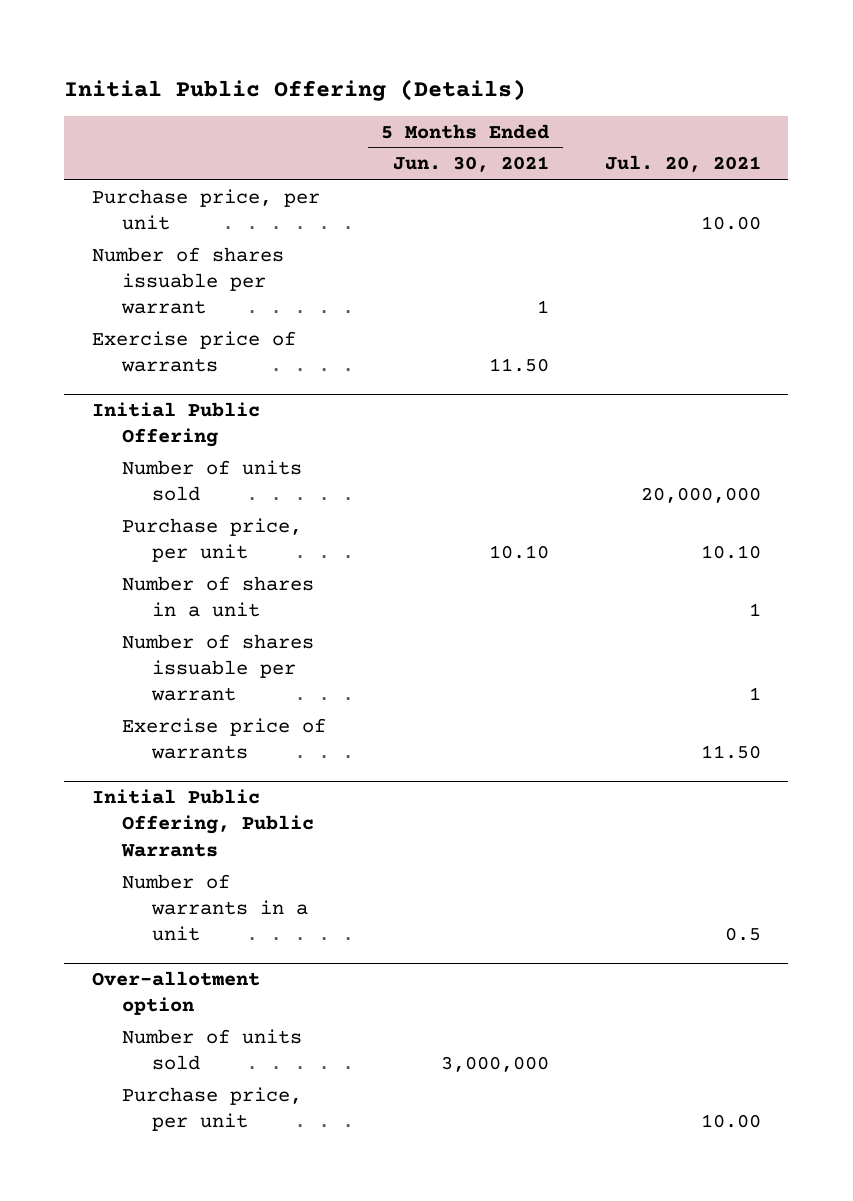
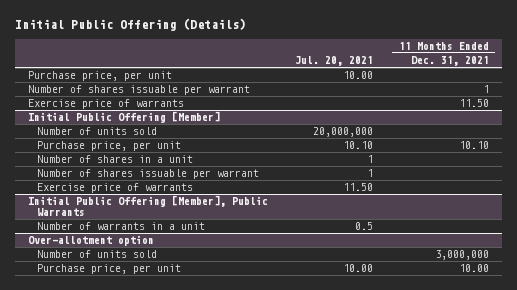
- | 5 Months Ended Jun. 30, 2021 | Jul. 20, 2021
+ | Jul. 20, 2021 | 11 Months Ended Dec. 31, 2021
- Initial Public Offering
+ Initial Public Offering [Member]
- Initial Public Offering, Public Warrants
+ Initial Public Offering [Member], Public Warrants

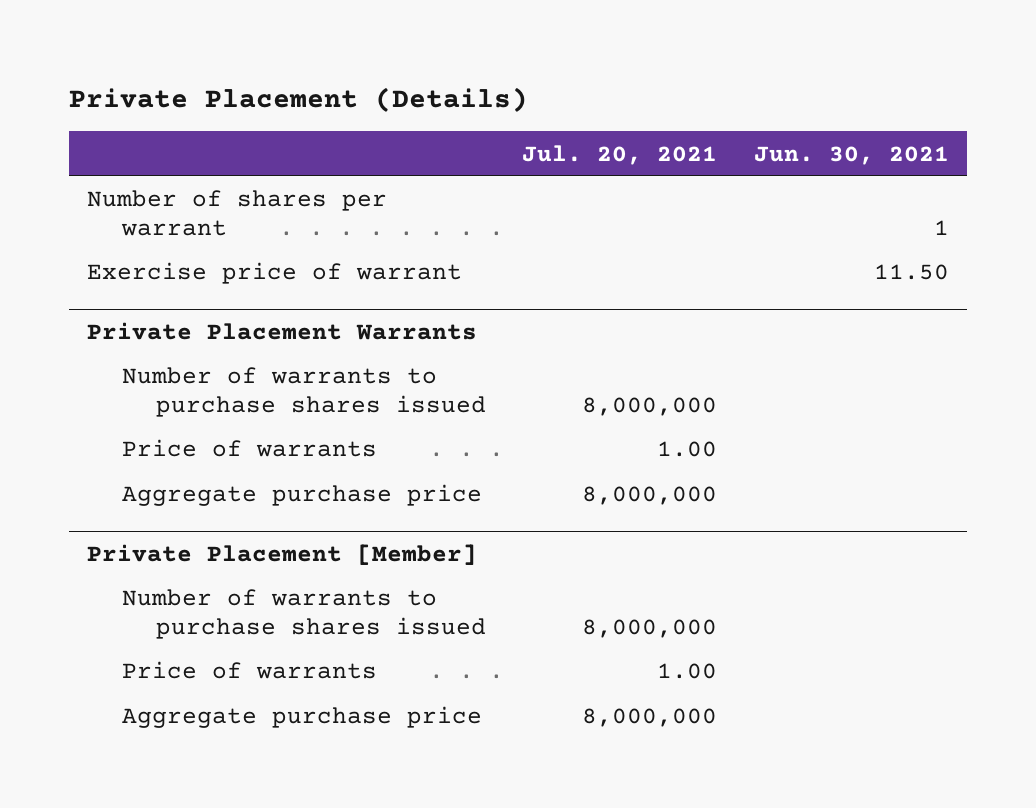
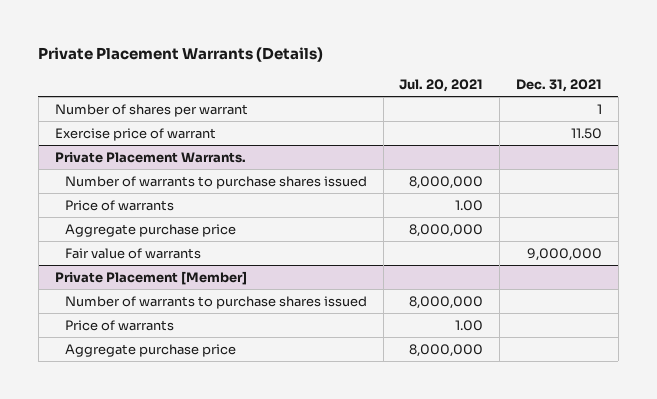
- Private Placement (Details)
+ Private Placement Warrants (Details)
- | Jul. 20, 2021 | Jun. 30, 2021
+ | Jul. 20, 2021 | Dec. 31, 2021
- Private Placement Warrants
+ Private Placement Warrants.
+ Fair value of warrants | | 9,000,000

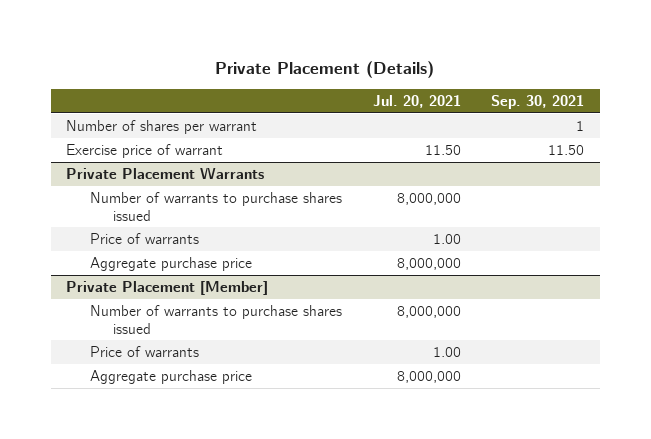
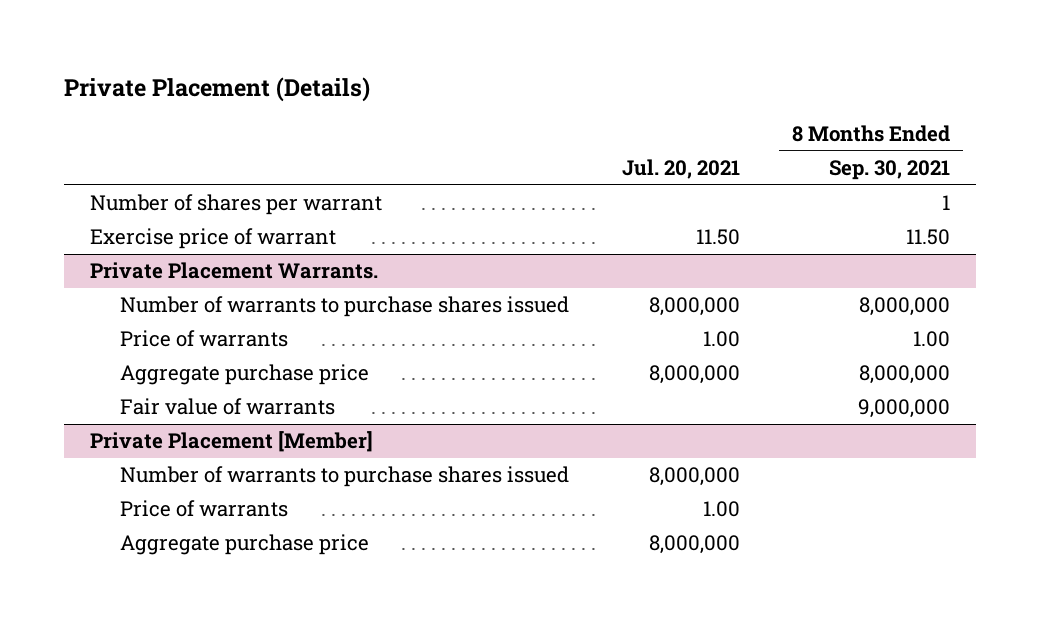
- | Jul. 20, 2021 | Sep. 30, 2021
+ | Jul. 20, 2021 | 8 Months Ended Sep. 30, 2021
- Private Placement Warrants
+ Private Placement Warrants.
+ Fair value of warrants | | 9,000,000

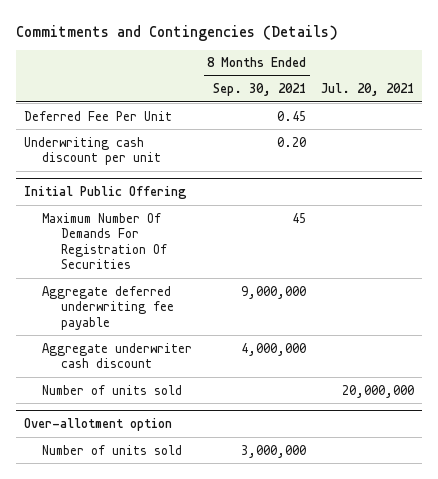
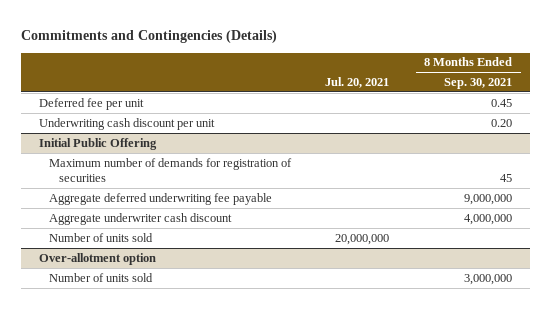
- | 8 Months Ended Sep. 30, 2021 | Jul. 20, 2021
+ | Jul. 20, 2021 | 8 Months Ended Sep. 30, 2021
- Deferred Fee Per Unit | 0.45 |
+ Deferred fee per unit | | 0.45
@ Initial Public Offering
- Maximum Number Of Demands For Registration Of Securities | 45 |
+ Maximum number of demands for registration of securities | | 45

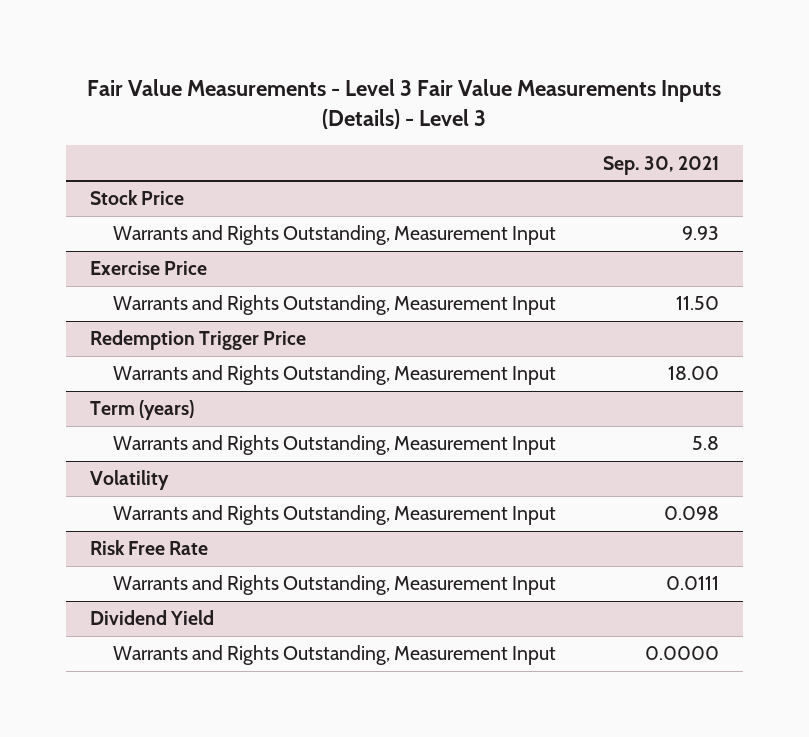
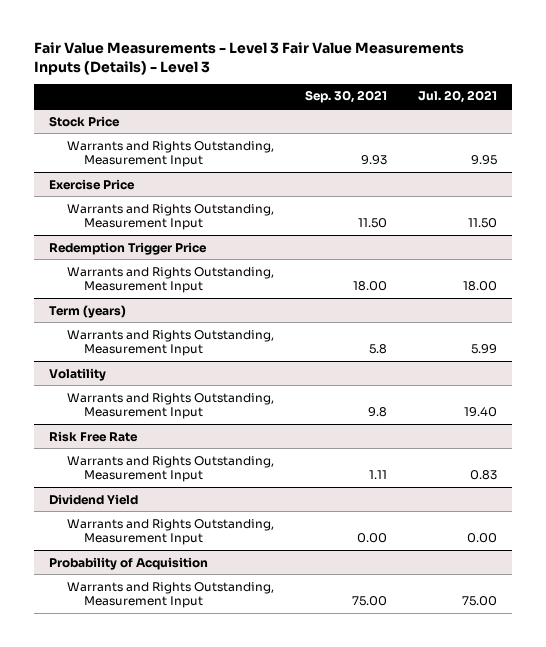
- | Sep. 30, 2021
+ | Sep. 30, 2021 | Jul. 20, 2021
@ Volatility
- Warrants and Rights Outstanding, Measurement Input | 0.098
+ Warrants and Rights Outstanding, Measurement Input | 9.8 | 19.40
@ Risk Free Rate
- Warrants and Rights Outstanding, Measurement Input | 0.0111
+ Warrants and Rights Outstanding, Measurement Input | 1.11 | 0.83
@ Dividend Yield
- Warrants and Rights Outstanding, Measurement Input | 0.0000
+ Warrants and Rights Outstanding, Measurement Input | 0.00 | 0.00
+ Probability of Acquisition
+ Warrants and Rights Outstanding, Measurement Input | 75.00 | 75.00

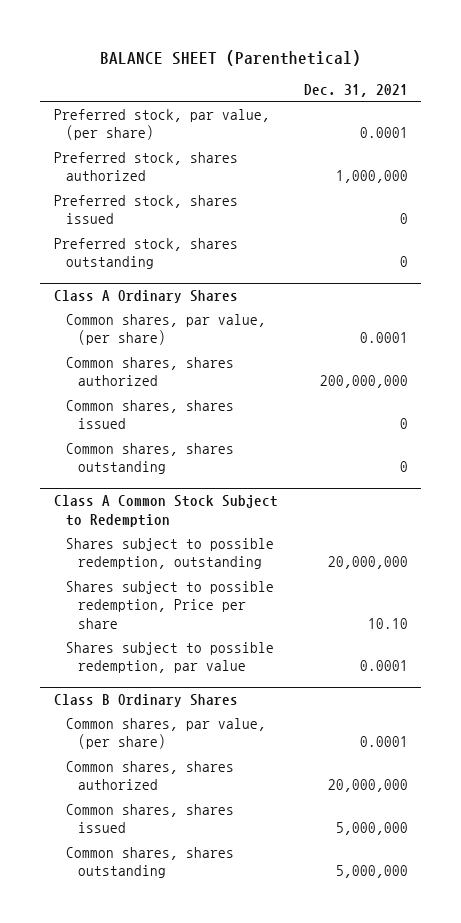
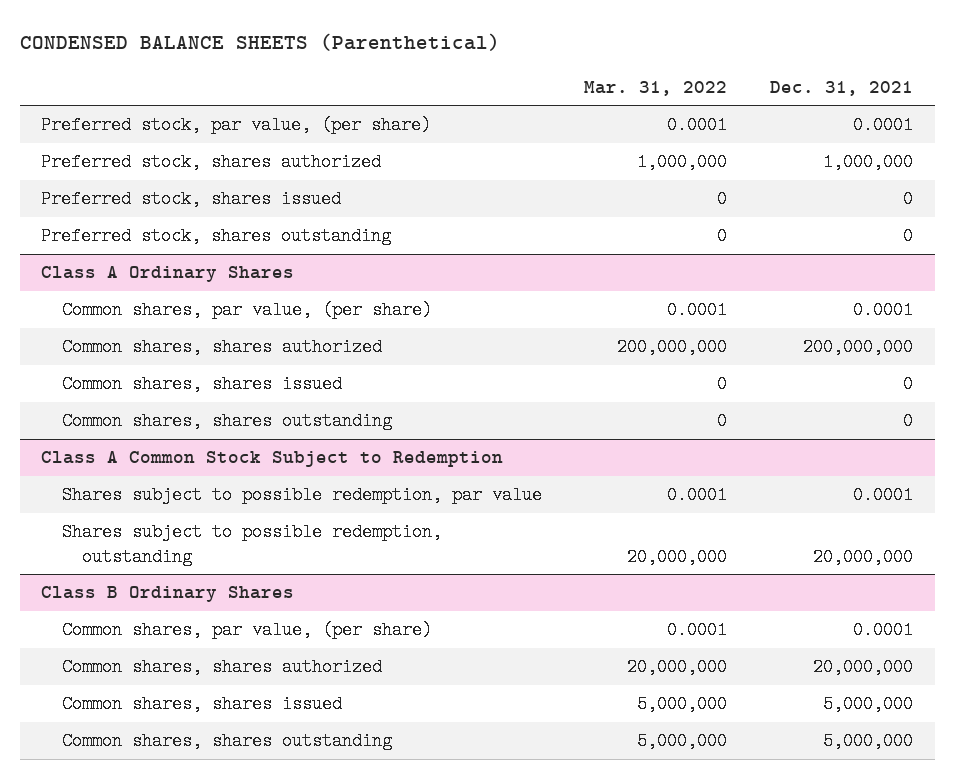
- BALANCE SHEET (Parenthetical)
+ CONDENSED BALANCE SHEETS (Parenthetical)
- | Dec. 31, 2021
+ | Mar. 31, 2022 | Dec. 31, 2021
@ Class A Common Stock Subject to Redemption
- Shares subject to possible redemption, Price per share | 10.10
moved down: Shares subject to possible redemption, outstanding | 20,000,000 | 20,000,000

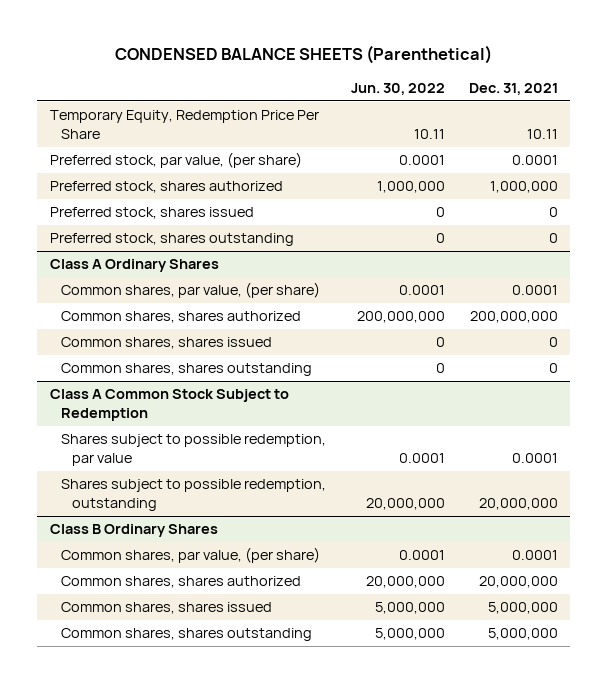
- | Mar. 31, 2022 | Dec. 31, 2021
+ | Jun. 30, 2022 | Dec. 31, 2021
+ Temporary Equity, Redemption Price Per Share | 10.11 | 10.11

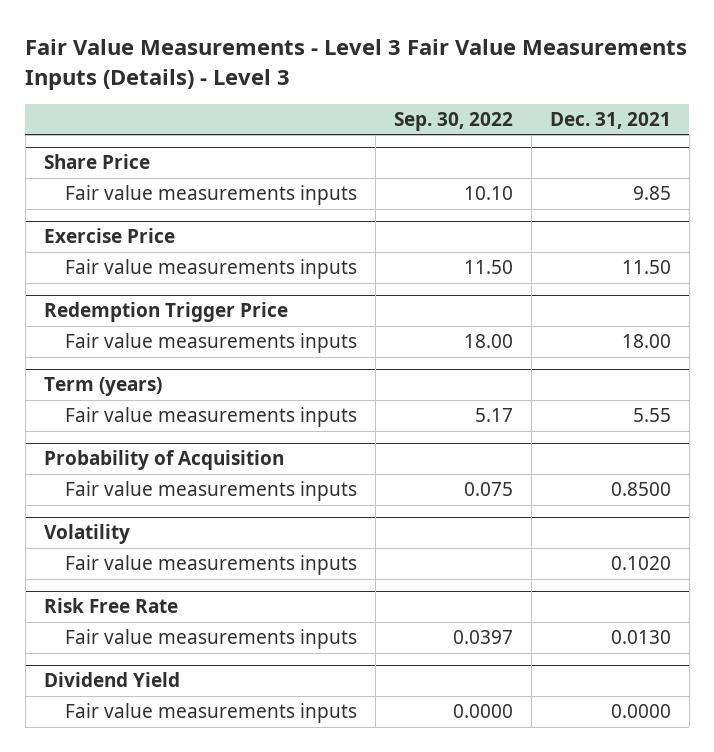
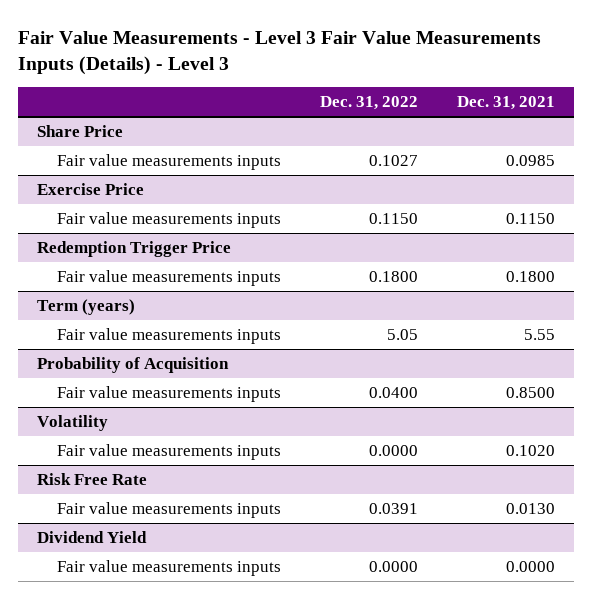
- | Sep. 30, 2022 | Dec. 31, 2021
+ | Dec. 31, 2022 | Dec. 31, 2021
@ Share Price
- Fair value measurements inputs | 10.10 | 9.85
+ Fair value measurements inputs | 0.1027 | 0.0985
@ Exercise Price
- Fair value measurements inputs | 11.50 | 11.50
+ Fair value measurements inputs | 0.1150 | 0.1150
@ Redemption Trigger Price
- Fair value measurements inputs | 18.00 | 18.00
+ Fair value measurements inputs | 0.1800 | 0.1800

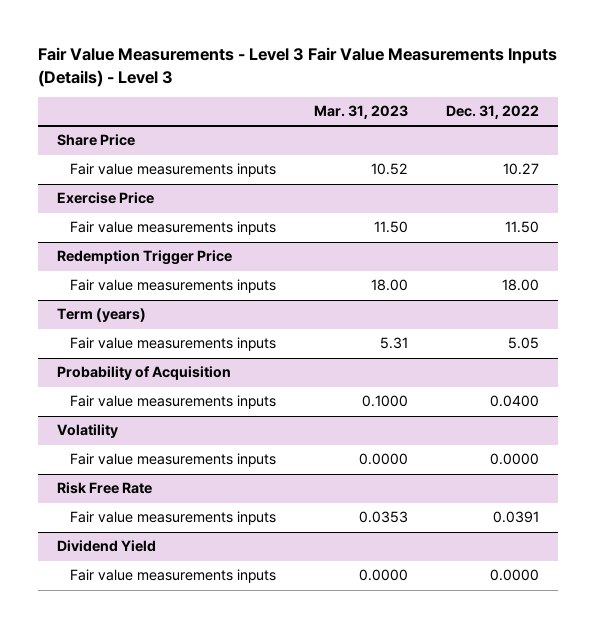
- | Dec. 31, 2022 | Dec. 31, 2021
+ | Mar. 31, 2023 | Dec. 31, 2022
@ Share Price
- Fair value measurements inputs | 0.1027 | 0.0985
+ Fair value measurements inputs | 10.52 | 10.27
@ Exercise Price
- Fair value measurements inputs | 0.1150 | 0.1150
+ Fair value measurements inputs | 11.50 | 11.50
@ Redemption Trigger Price
- Fair value measurements inputs | 0.1800 | 0.1800
+ Fair value measurements inputs | 18.00 | 18.00

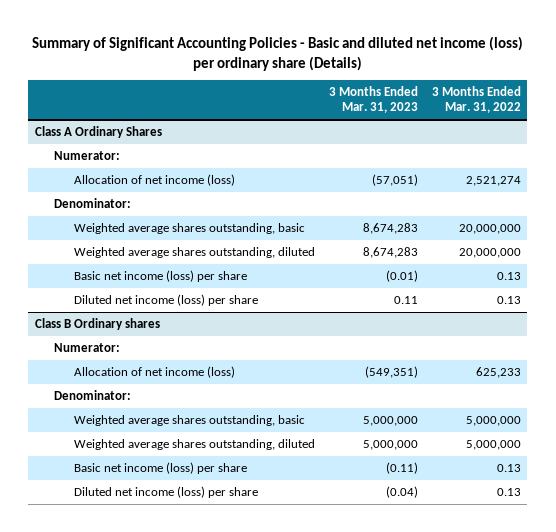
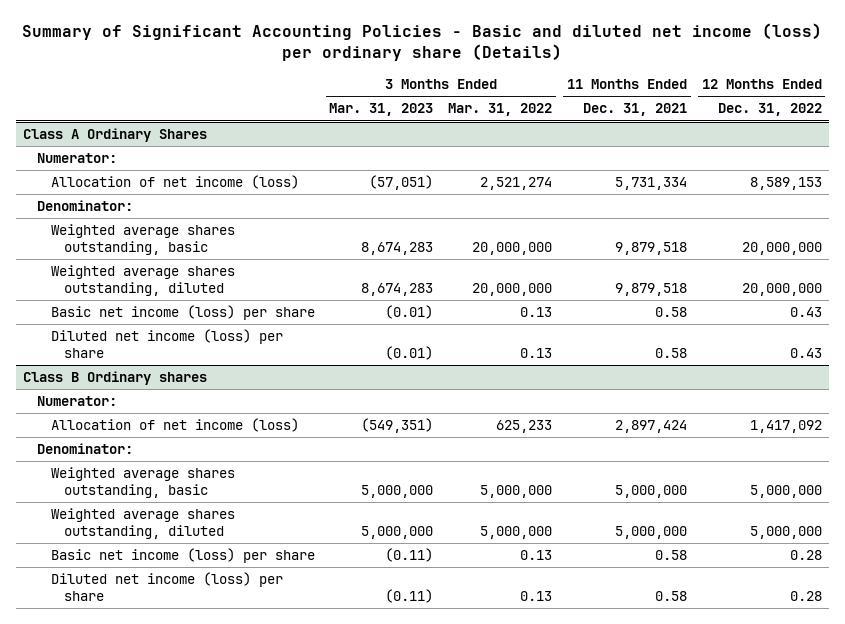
- | 3 Months Ended Mar. 31, 2023 | 3 Months Ended Mar. 31, 2022
+ | 3 Months Ended Mar. 31, 2023 | 3 Months Ended Mar. 31, 2022 | 11 Months Ended Dec. 31, 2021 | 12 Months Ended Dec. 31, 2022
@ Class A Ordinary Shares
- Diluted net income (loss) per share | 0.11 | 0.13
+ Diluted net income (loss) per share | (0.01) | 0.13 | 0.58 | 0.43
@ Class B Ordinary shares
- Diluted net income (loss) per share | (0.04) | 0.13
+ Diluted net income (loss) per share | (0.11) | 0.13 | 0.58 | 0.28

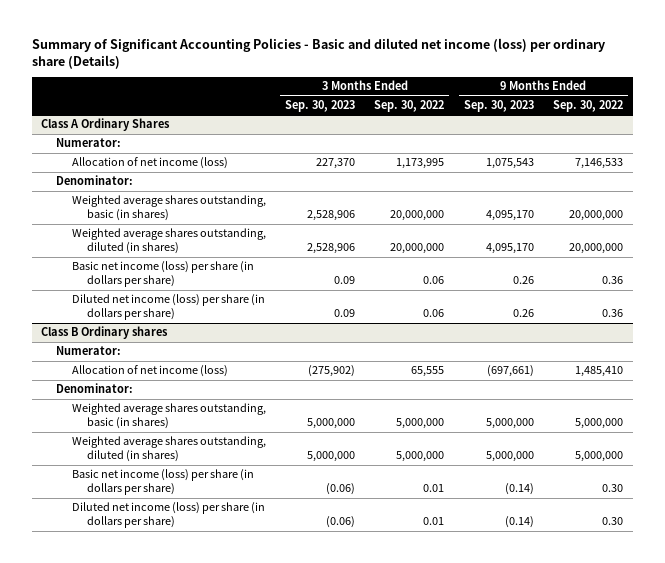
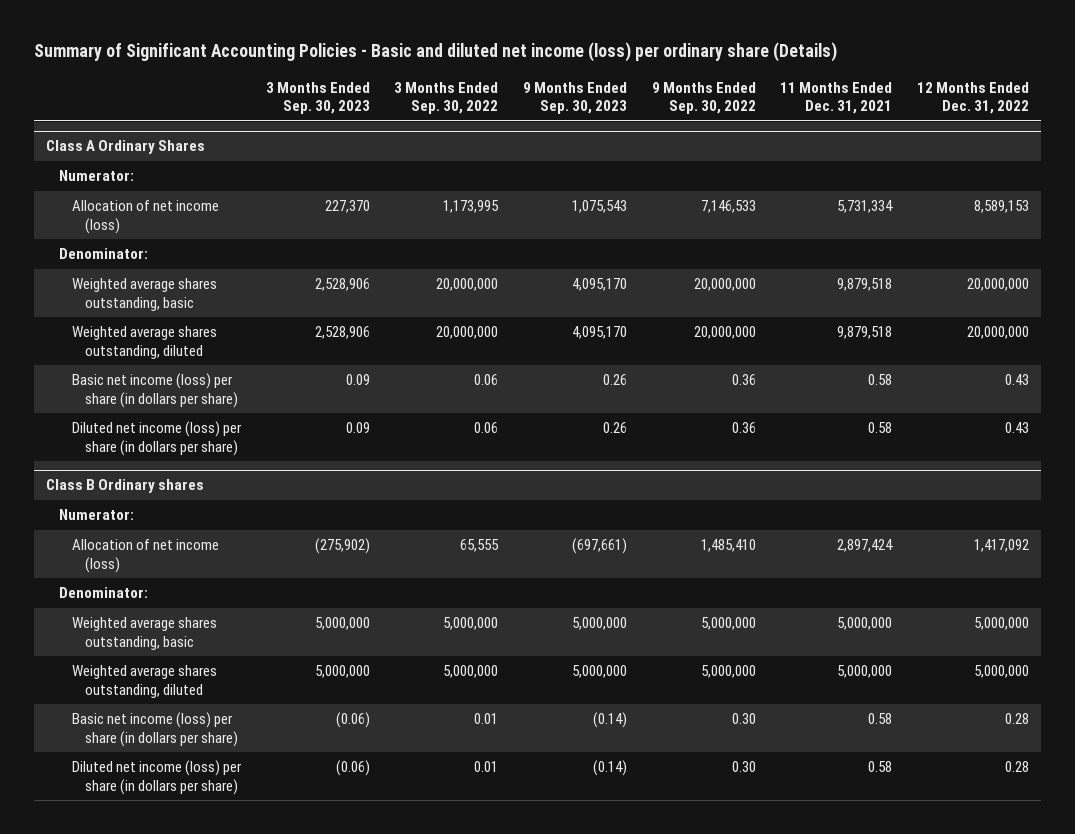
- | 3 Months Ended Sep. 30, 2023 | 3 Months Ended Sep. 30, 2022 | 9 Months Ended Sep. 30, 2023 | 9 Months Ended Sep. 30, 2022
+ | 3 Months Ended Sep. 30, 2023 | 3 Months Ended Sep. 30, 2022 | 9 Months Ended Sep. 30, 2023 | 9 Months Ended Sep. 30, 2022 | 11 Months Ended Dec. 31, 2021 | 12 Months Ended Dec. 31, 2022
@ Class A Ordinary Shares
- Weighted average shares outstanding, basic (in shares) | 2,528,906 | 20,000,000 | 4,095,170 | 20,000,000
- Weighted average shares outstanding, diluted (in shares) | 2,528,906 | 20,000,000 | 4,095,170 | 20,000,000
+ Weighted average shares outstanding, basic | 2,528,906 | 20,000,000 | 4,095,170 | 20,000,000 | 9,879,518 | 20,000,000
+ Weighted average shares outstanding, diluted | 2,528,906 | 20,000,000 | 4,095,170 | 20,000,000 | 9,879,518 | 20,000,000
@ Class B Ordinary shares
- Weighted average shares outstanding, basic (in shares) | 5,000,000 | 5,000,000 | 5,000,000 | 5,000,000
- Weighted average shares outstanding, diluted (in shares) | 5,000,000 | 5,000,000 | 5,000,000 | 5,000,000
+ Weighted average shares outstanding, basic | 5,000,000 | 5,000,000 | 5,000,000 | 5,000,000 | 5,000,000 | 5,000,000
+ Weighted average shares outstanding, diluted | 5,000,000 | 5,000,000 | 5,000,000 | 5,000,000 | 5,000,000 | 5,000,000

